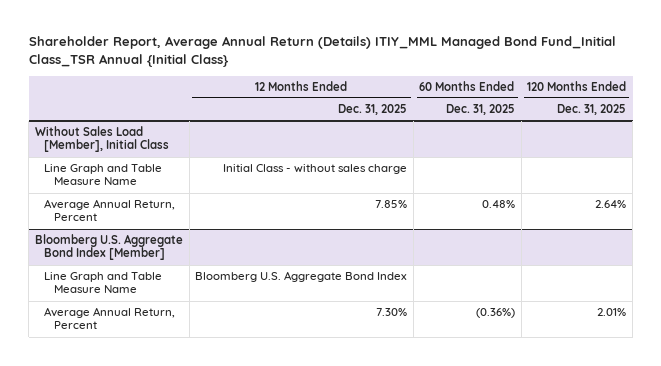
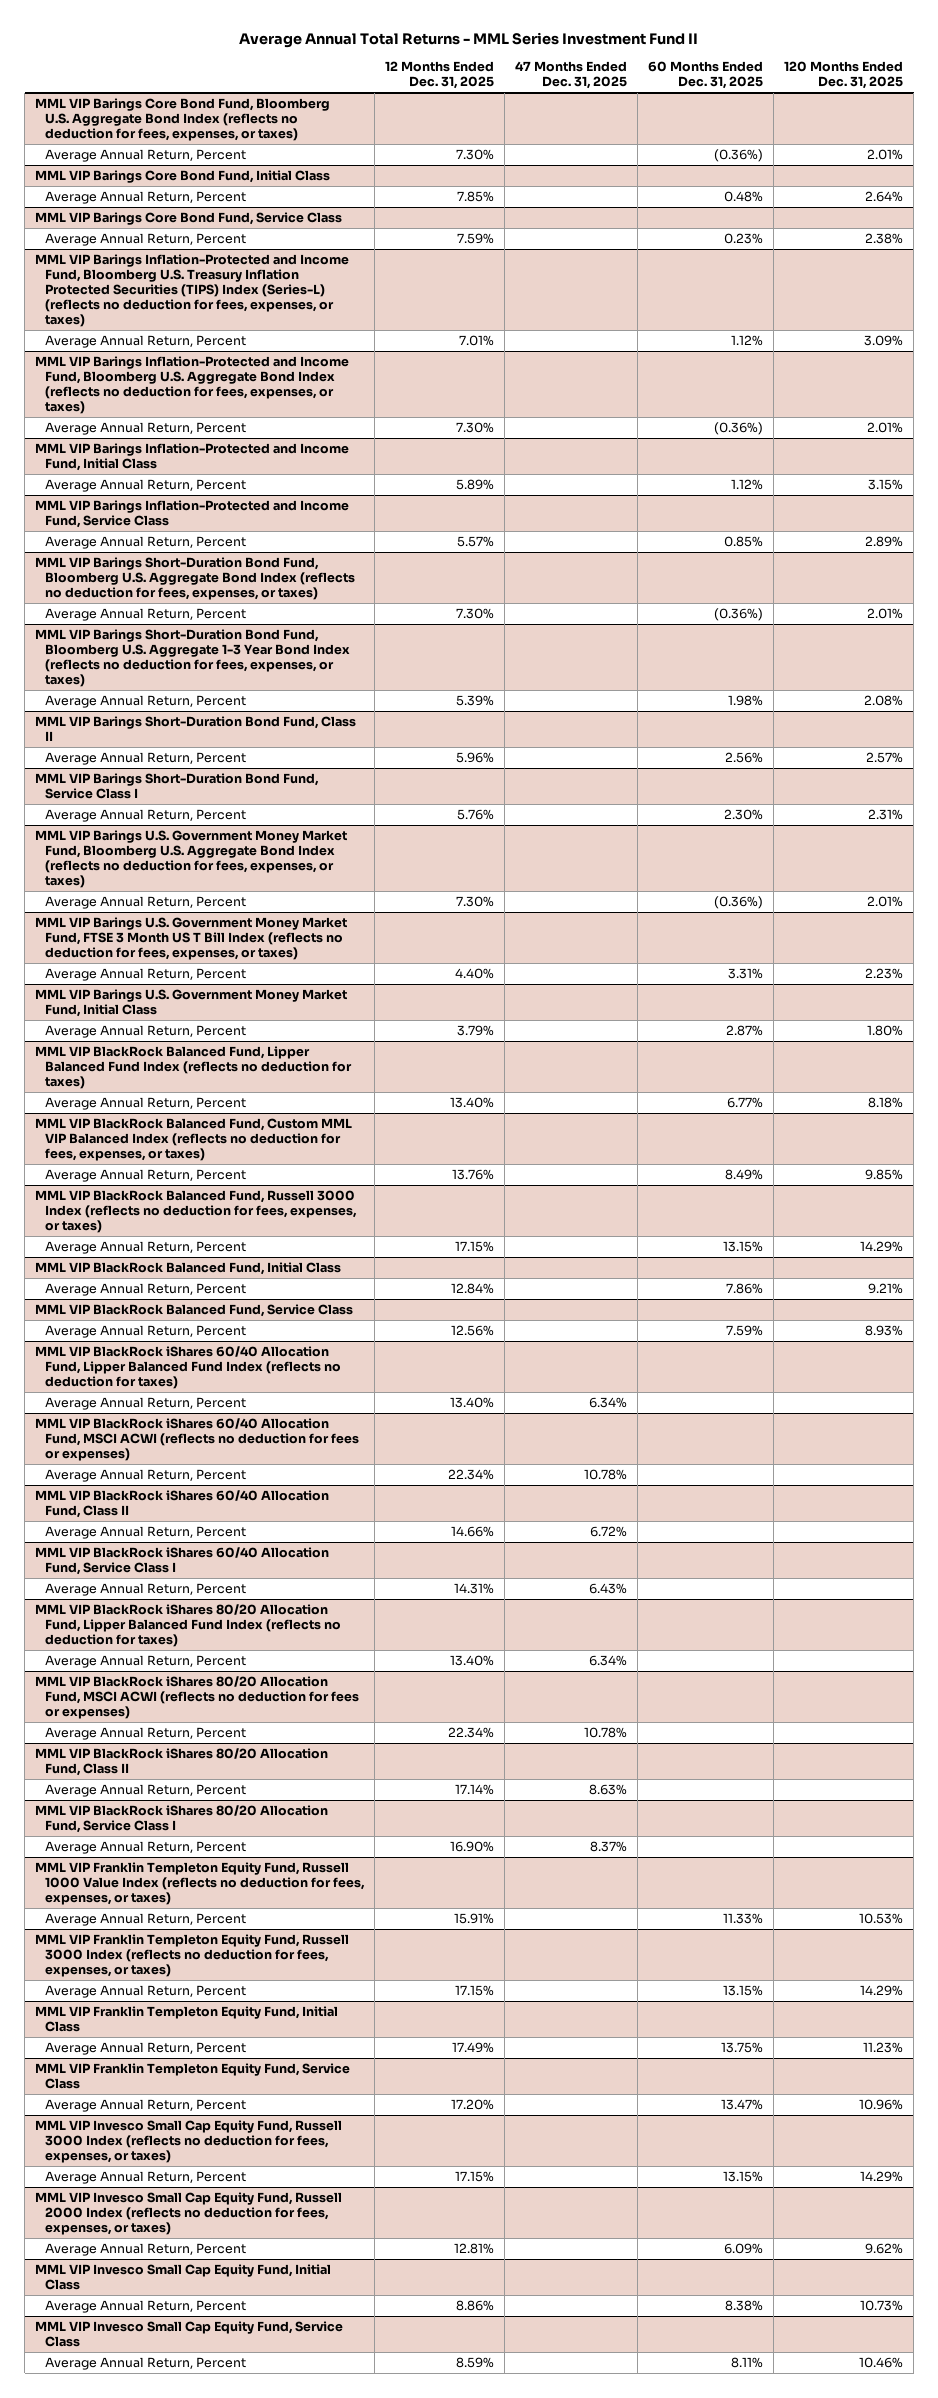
- Shareholder Report, Average Annual Return (Details) ITIY_MML Managed Bond Fund_Initial Class_TSR Annual {Initial Class}
+ Average Annual Total Returns - MML Series Investment Fund II
- | 12 Months Ended Dec. 31, 2025 | 60 Months Ended Dec. 31, 2025 | 120 Months Ended Dec. 31, 2025
+ | 12 Months Ended Dec. 31, 2025 | 47 Months Ended Dec. 31, 2025 | 60 Months Ended Dec. 31, 2025 | 120 Months Ended Dec. 31, 2025
- Without Sales Load [Member], Initial Class
- Line Graph and Table Measure Name | Initial Class - without sales charge | |
+ MML VIP Barings Core Bond Fund, Bloomberg U.S. Aggregate Bond Index (reflects no deduction for fees, expenses, or taxes)
+ Average Annual Return, Percent | 7.30% | | (0.36%) | 2.01%
+ MML VIP Barings Core Bond Fund, Initial Class
- Bloomberg U.S. Aggregate Bond Index [Member]
- Line Graph and Table Measure Name | Bloomberg U.S. Aggregate Bond Index | |
+ MML VIP Barings Core Bond Fund, Service Class
+ Average Annual Return, Percent | 7.59% | | 0.23% | 2.38%
+ MML VIP Barings Inflation-Protected and Income Fund, Bloomberg U.S. Treasury Inflation Protected Securities (TIPS) Index (Series-L) (reflects no deduction for fees, expenses, or taxes)
+ Average Annual Return, Percent | 7.01% | | 1.12% | 3.09%
+ MML VIP Barings Inflation-Protected and Income Fund, Bloomberg U.S. Aggregate Bond Index (reflects no deduction for fees, expenses, or taxes)
+ MML VIP Barings Inflation-Protected and Income Fund, Initial Class
+ Average Annual Return, Percent | 5.89% | | 1.12% | 3.15%
+ MML VIP Barings Inflation-Protected and Income Fund, Service Class
+ Average Annual Return, Percent | 5.57% | | 0.85% | 2.89%
+ MML VIP Barings Short-Duration Bond Fund, Bloomberg U.S. Aggregate Bond Index (reflects no deduction for fees, expenses, or taxes)
+ Average Annual Return, Percent | 7.30% | | (0.36%) | 2.01%
+ MML VIP Barings Short-Duration Bond Fund, Bloomberg U.S. Aggregate 1-3 Year Bond Index (reflects no deduction for fees, expenses, or taxes)
+ Average Annual Return, Percent | 5.39% | | 1.98% | 2.08%
+ MML VIP Barings Short-Duration Bond Fund, Class II
+ Average Annual Return, Percent | 5.96% | | 2.56% | 2.57%
+ MML VIP Barings Short-Duration Bond Fund, Service Class I
+ Average Annual Return, Percent | 5.76% | | 2.30% | 2.31%
+ MML VIP Barings U.S. Government Money Market Fund, Bloomberg U.S. Aggregate Bond Index (reflects no deduction for fees, expenses, or taxes)
+ Average Annual Return, Percent | 7.30% | | (0.36%) | 2.01%
+ MML VIP Barings U.S. Government Money Market Fund, FTSE 3 Month US T Bill Index (reflects no deduction for fees, expenses, or taxes)
+ Average Annual Return, Percent | 4.40% | | 3.31% | 2.23%
+ MML VIP Barings U.S. Government Money Market Fund, Initial Class
+ Average Annual Return, Percent | 3.79% | | 2.87% | 1.80%
+ MML VIP BlackRock Balanced Fund, Lipper Balanced Fund Index (reflects no deduction for taxes)
+ Average Annual Return, Percent | 13.40% | | 6.77% | 8.18%
+ MML VIP BlackRock Balanced Fund, Custom MML VIP Balanced Index (reflects no deduction for fees, expenses, or taxes)
+ Average Annual Return, Percent | 13.76% | | 8.49% | 9.85%
+ MML VIP BlackRock Balanced Fund, Russell 3000 Index (reflects no deduction for fees, expenses, or taxes)
+ Average Annual Return, Percent | 17.15% | | 13.15% | 14.29%
+ MML VIP BlackRock Balanced Fund, Initial Class
+ Average Annual Return, Percent | 12.84% | | 7.86% | 9.21%
+ MML VIP BlackRock Balanced Fund, Service Class
+ Average Annual Return, Percent | 12.56% | | 7.59% | 8.93%
+ MML VIP BlackRock iShares 60/40 Allocation Fund, Lipper Balanced Fund Index (reflects no deduction for taxes)
+ Average Annual Return, Percent | 13.40% | 6.34% | |
+ MML VIP BlackRock iShares 60/40 Allocation Fund, MSCI ACWI (reflects no deduction for fees or expenses)
+ Average Annual Return, Percent | 22.34% | 10.78% | |
+ MML VIP BlackRock iShares 60/40 Allocation Fund, Class II
+ Average Annual Return, Percent | 14.66% | 6.72% | |
+ MML VIP BlackRock iShares 60/40 Allocation Fund, Service Class I
+ Average Annual Return, Percent | 14.31% | 6.43% | |
+ MML VIP BlackRock iShares 80/20 Allocation Fund, Lipper Balanced Fund Index (reflects no deduction for taxes)
+ Average Annual Return, Percent | 13.40% | 6.34% | |
+ MML VIP BlackRock iShares 80/20 Allocation Fund, MSCI ACWI (reflects no deduction for fees or expenses)
+ Average Annual Return, Percent | 22.34% | 10.78% | |
+ MML VIP BlackRock iShares 80/20 Allocation Fund, Class II
+ Average Annual Return, Percent | 17.14% | 8.63% | |
+ MML VIP BlackRock iShares 80/20 Allocation Fund, Service Class I
+ Average Annual Return, Percent | 16.90% | 8.37% | |
+ MML VIP Franklin Templeton Equity Fund, Russell 1000 Value Index (reflects no deduction for fees, expenses, or taxes)
+ Average Annual Return, Percent | 15.91% | | 11.33% | 10.53%
+ MML VIP Franklin Templeton Equity Fund, Russell 3000 Index (reflects no deduction for fees, expenses, or taxes)
+ Average Annual Return, Percent | 17.15% | | 13.15% | 14.29%
+ MML VIP Franklin Templeton Equity Fund, Initial Class
+ Average Annual Return, Percent | 17.49% | | 13.75% | 11.23%
+ MML VIP Franklin Templeton Equity Fund, Service Class
+ Average Annual Return, Percent | 17.20% | | 13.47% | 10.96%
+ MML VIP Invesco Small Cap Equity Fund, Russell 3000 Index (reflects no deduction for fees, expenses, or taxes)
+ Average Annual Return, Percent | 17.15% | | 13.15% | 14.29%
+ MML VIP Invesco Small Cap Equity Fund, Russell 2000 Index (reflects no deduction for fees, expenses, or taxes)
+ Average Annual Return, Percent | 12.81% | | 6.09% | 9.62%
+ MML VIP Invesco Small Cap Equity Fund, Initial Class
+ Average Annual Return, Percent | 8.86% | | 8.38% | 10.73%
+ MML VIP Invesco Small Cap Equity Fund, Service Class
+ Average Annual Return, Percent | 8.59% | | 8.11% | 10.46%

